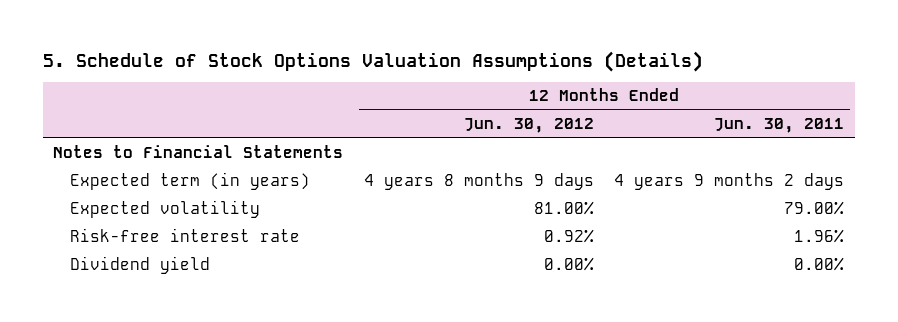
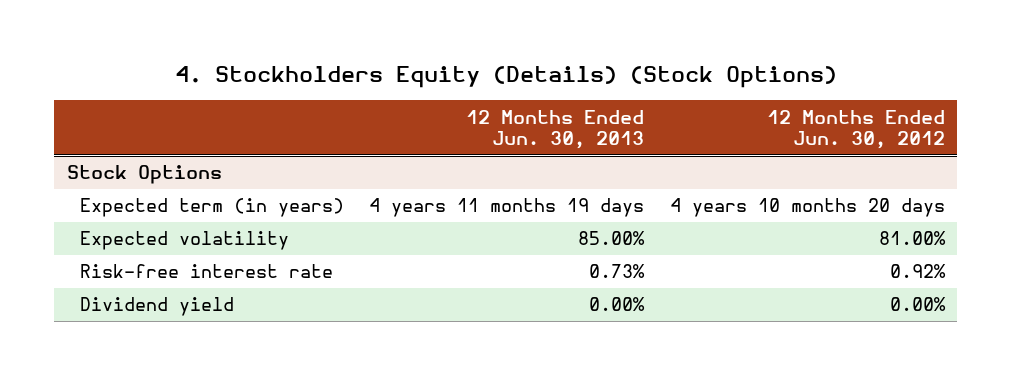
- 5. Schedule of Stock Options Valuation Assumptions (Details)
+ 4. Stockholders Equity (Details) (Stock Options)
- | 12 Months Ended Jun. 30, 2012 | 12 Months Ended Jun. 30, 2011
+ | 12 Months Ended Jun. 30, 2013 | 12 Months Ended Jun. 30, 2012
- Notes to Financial Statements
- Expected term (in years) | 4 years 8 months 9 days | 4 years 9 months 2 days
+ Stock Options
+ Expected term (in years) | 4 years 11 months 19 days | 4 years 10 months 20 days

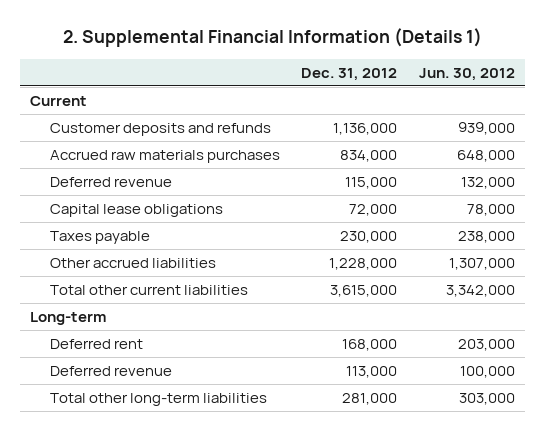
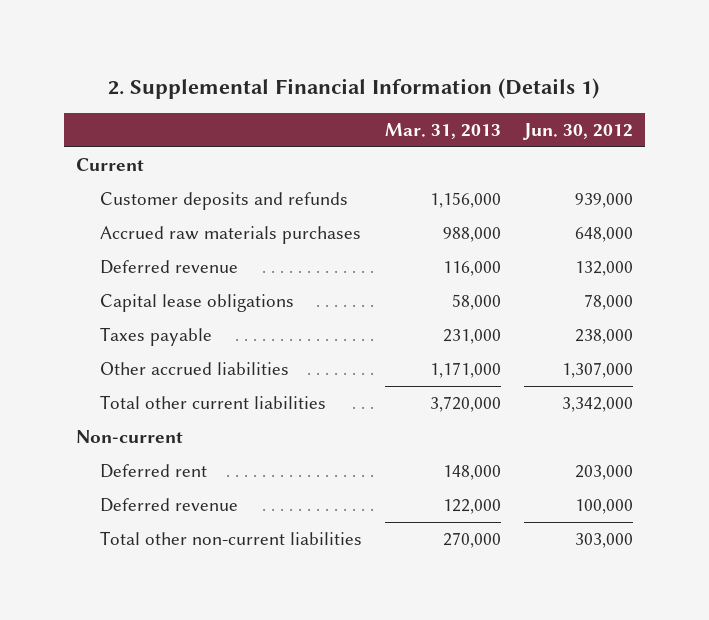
- | Dec. 31, 2012 | Jun. 30, 2012
+ | Mar. 31, 2013 | Jun. 30, 2012
- Long-term
+ Non-current
- Total other long-term liabilities | 281,000 | 303,000
+ Total other non-current liabilities | 270,000 | 303,000

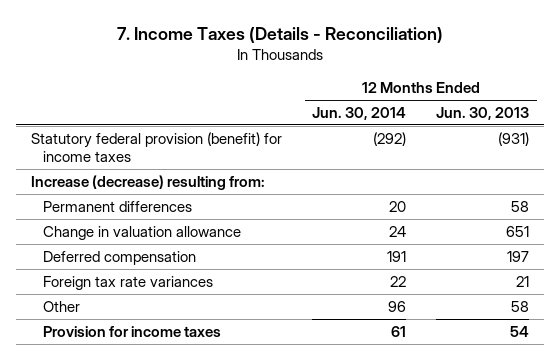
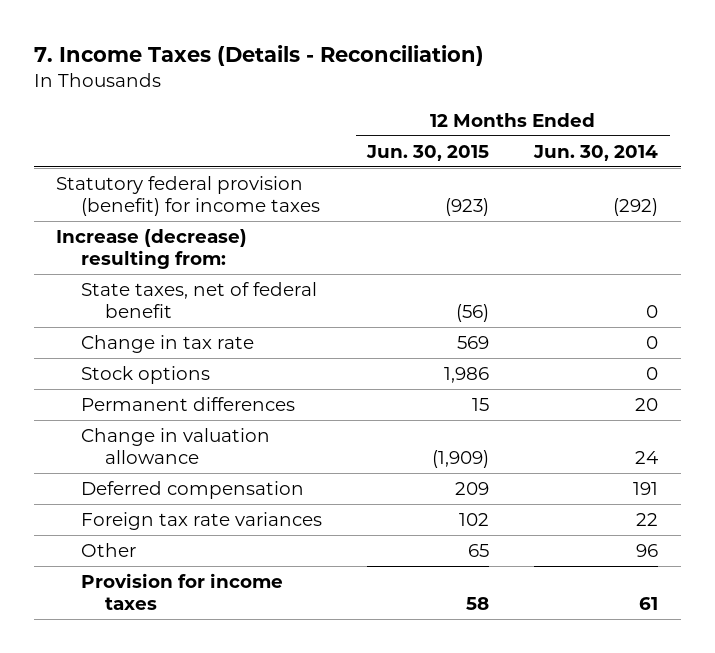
- | 12 Months Ended Jun. 30, 2014 | 12 Months Ended Jun. 30, 2013
+ | 12 Months Ended Jun. 30, 2015 | 12 Months Ended Jun. 30, 2014
+ State taxes, net of federal benefit | (56) | 0
+ Change in tax rate | 569 | 0
+ Stock options | 1,986 | 0

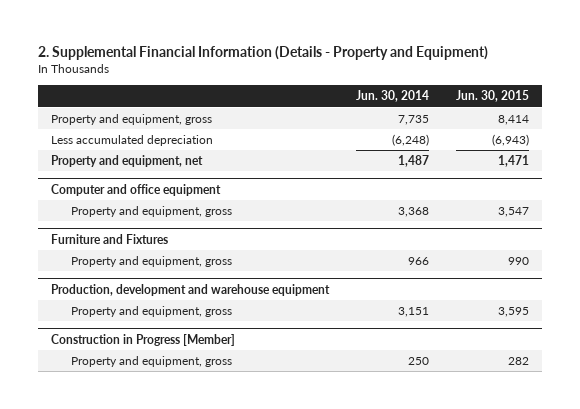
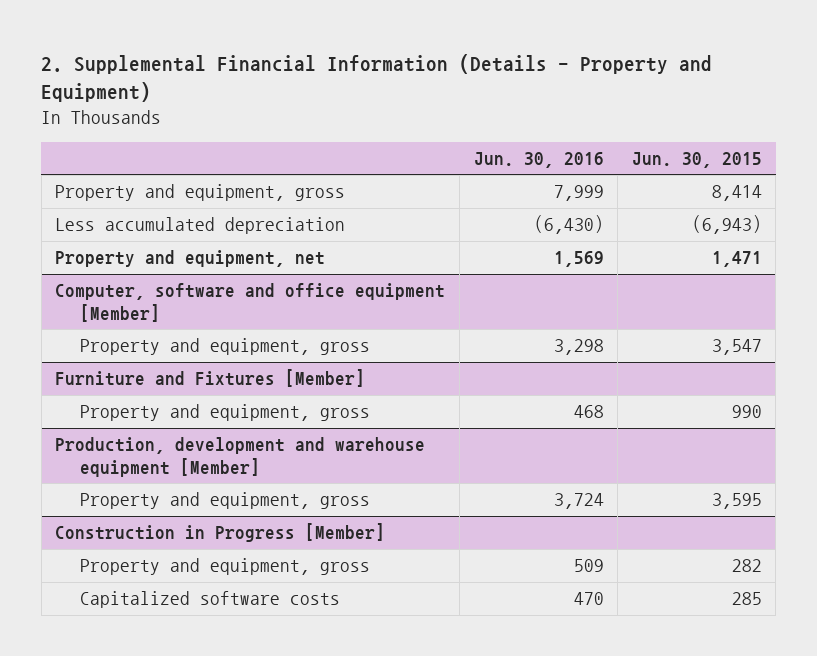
- | Jun. 30, 2014 | Jun. 30, 2015
+ | Jun. 30, 2016 | Jun. 30, 2015
- Computer and office equipment
+ Computer, software and office equipment [Member]
- Furniture and Fixtures
+ Furniture and Fixtures [Member]
- Production, development and warehouse equipment
+ Production, development and warehouse equipment [Member]
@ Construction in Progress [Member]
+ Capitalized software costs | 470 | 285

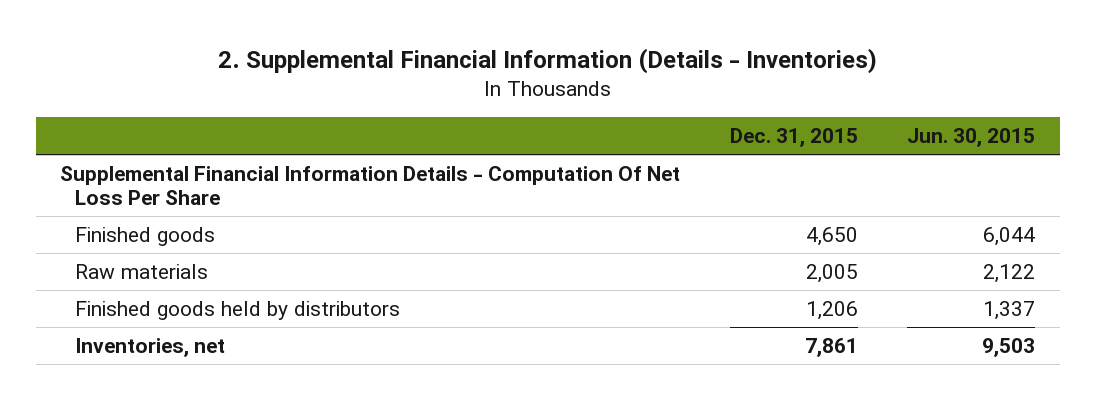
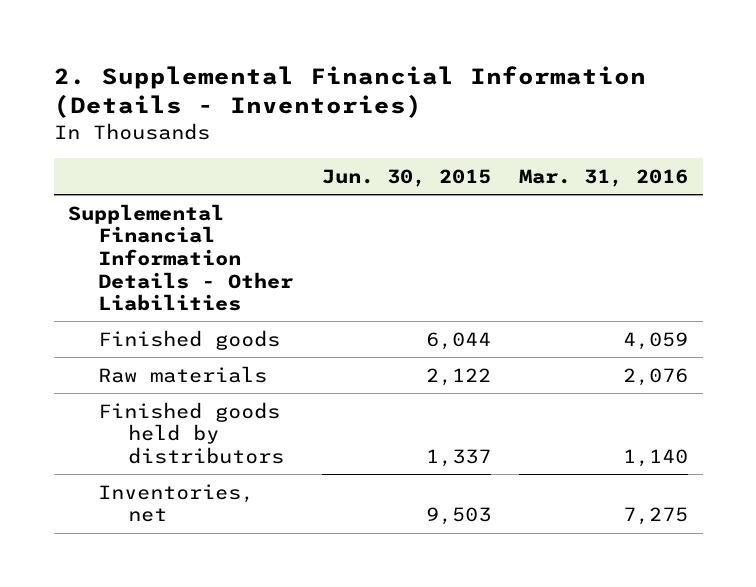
- | Dec. 31, 2015 | Jun. 30, 2015
+ | Jun. 30, 2015 | Mar. 31, 2016
- Supplemental Financial Information Details - Computation Of Net Loss Per Share
+ Supplemental Financial Information Details - Other Liabilities

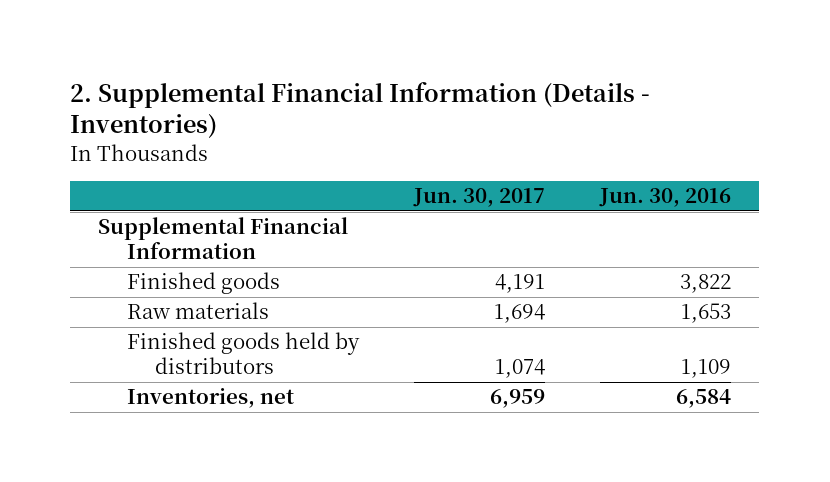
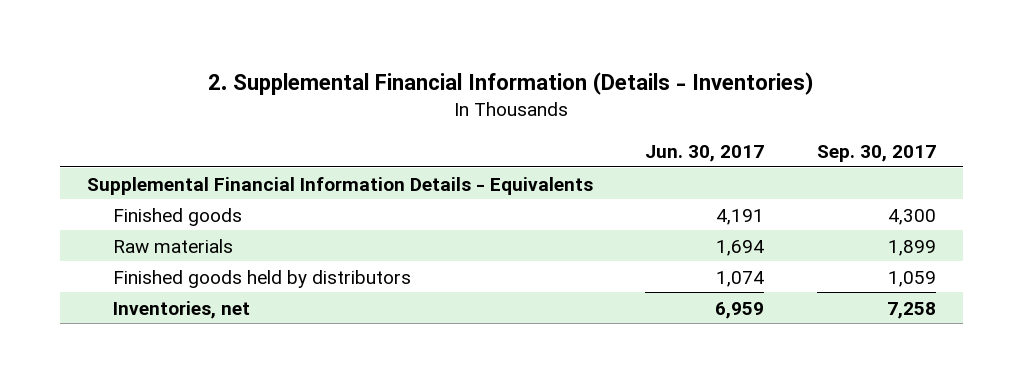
- | Jun. 30, 2017 | Jun. 30, 2016
+ | Jun. 30, 2017 | Sep. 30, 2017
- Supplemental Financial Information
+ Supplemental Financial Information Details - Equivalents

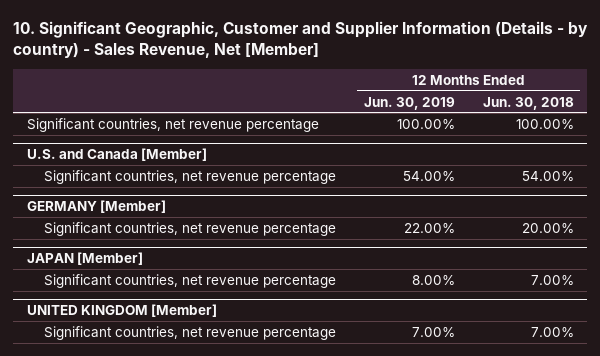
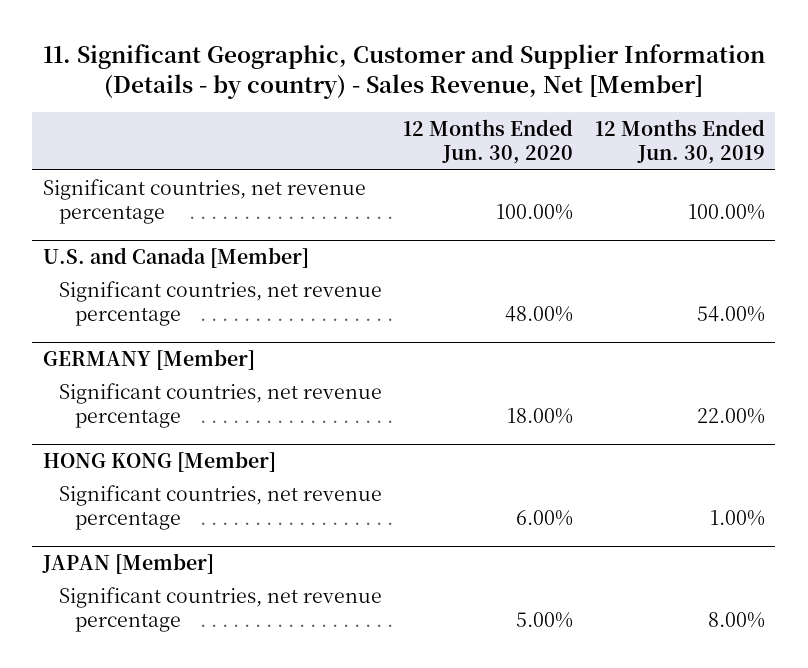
- 10. Significant Geographic, Customer and Supplier Information (Details - by country) - Sales Revenue, Net [Member]
+ 11. Significant Geographic, Customer and Supplier Information (Details - by country) - Sales Revenue, Net [Member]
- | 12 Months Ended Jun. 30, 2019 | 12 Months Ended Jun. 30, 2018
+ | 12 Months Ended Jun. 30, 2020 | 12 Months Ended Jun. 30, 2019
+ HONG KONG [Member]
+ Significant countries, net revenue percentage | 6.00% | 1.00%
- UNITED KINGDOM [Member]
- Significant countries, net revenue percentage | 7.00% | 7.00%

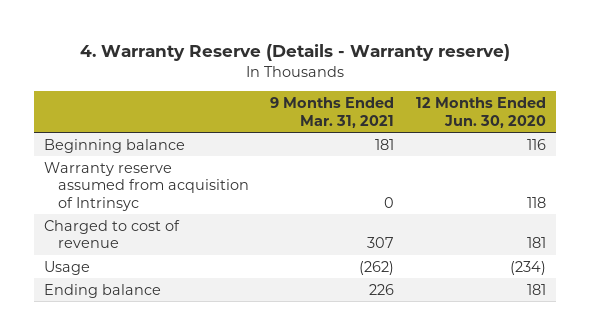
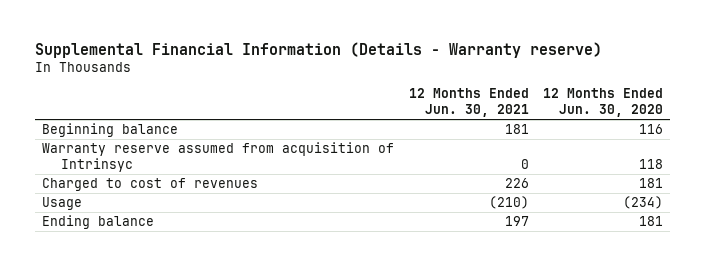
- 4. Warranty Reserve (Details - Warranty reserve)
+ Supplemental Financial Information (Details - Warranty reserve)
- | 9 Months Ended Mar. 31, 2021 | 12 Months Ended Jun. 30, 2020
+ | 12 Months Ended Jun. 30, 2021 | 12 Months Ended Jun. 30, 2020
- Charged to cost of revenue | 307 | 181
+ Charged to cost of revenues | 226 | 181

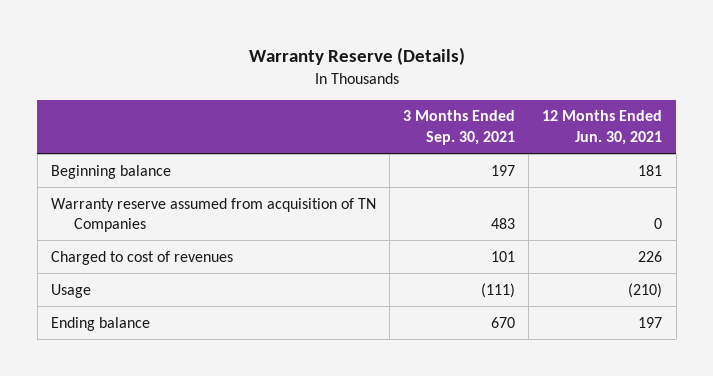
- Supplemental Financial Information (Details - Warranty reserve)
+ Warranty Reserve (Details)
- | 12 Months Ended Jun. 30, 2021 | 12 Months Ended Jun. 30, 2020
+ | 3 Months Ended Sep. 30, 2021 | 12 Months Ended Jun. 30, 2021
- Warranty reserve assumed from acquisition of Intrinsyc | 0 | 118
+ Warranty reserve assumed from acquisition of TN Companies | 483 | 0

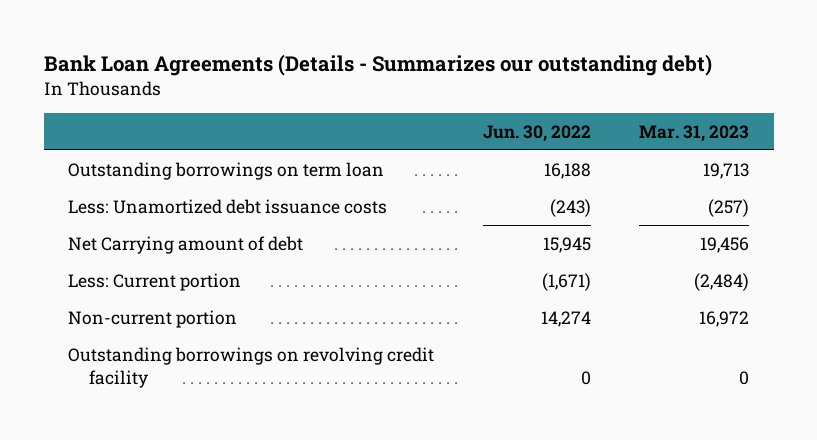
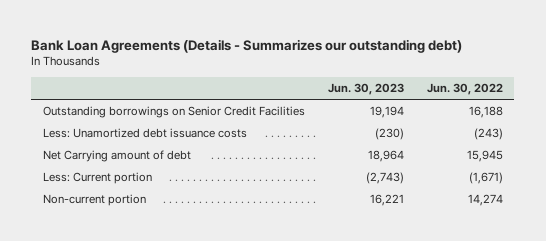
- | Jun. 30, 2022 | Mar. 31, 2023
+ | Jun. 30, 2023 | Jun. 30, 2022
- Outstanding borrowings on term loan | 16,188 | 19,713
+ Outstanding borrowings on Senior Credit Facilities | 19,194 | 16,188
- Outstanding borrowings on revolving credit facility | 0 | 0

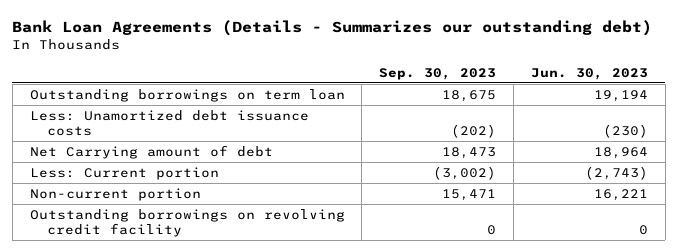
- | Jun. 30, 2023 | Jun. 30, 2022
+ | Sep. 30, 2023 | Jun. 30, 2023
- Outstanding borrowings on Senior Credit Facilities | 19,194 | 16,188
+ Outstanding borrowings on term loan | 18,675 | 19,194
+ Outstanding borrowings on revolving credit facility | 0 | 0

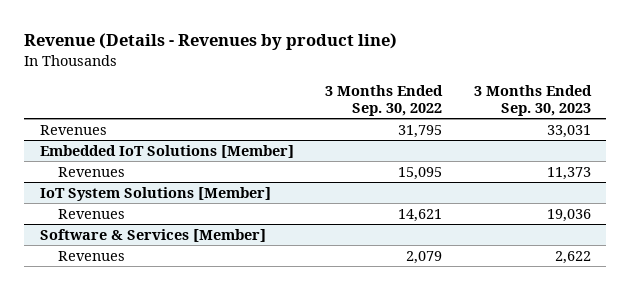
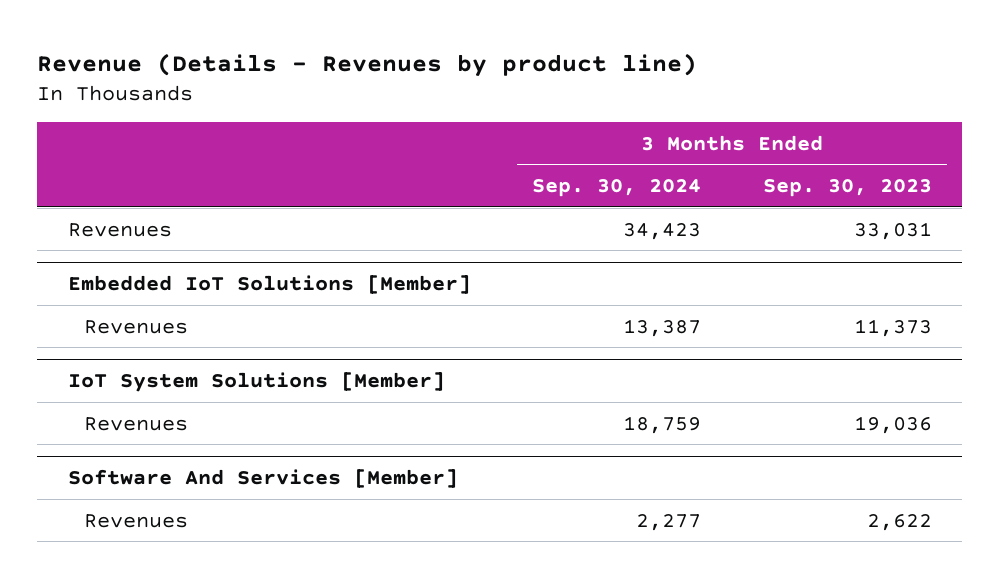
- | 3 Months Ended Sep. 30, 2022 | 3 Months Ended Sep. 30, 2023
+ | 3 Months Ended Sep. 30, 2024 | 3 Months Ended Sep. 30, 2023
- Software & Services [Member]
+ Software And Services [Member]

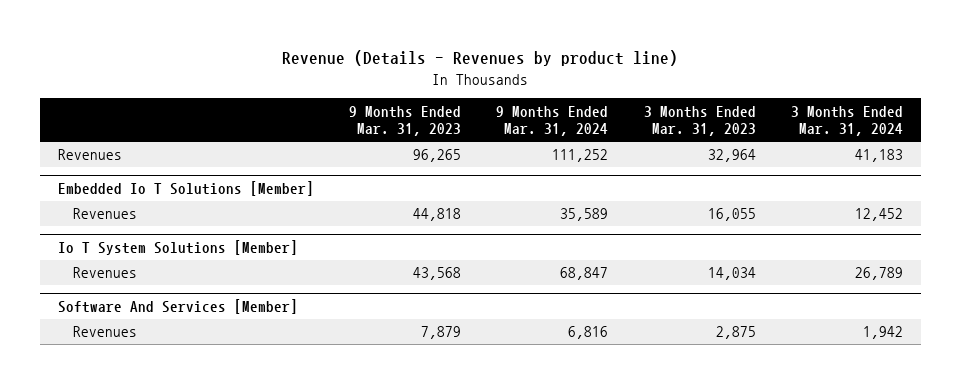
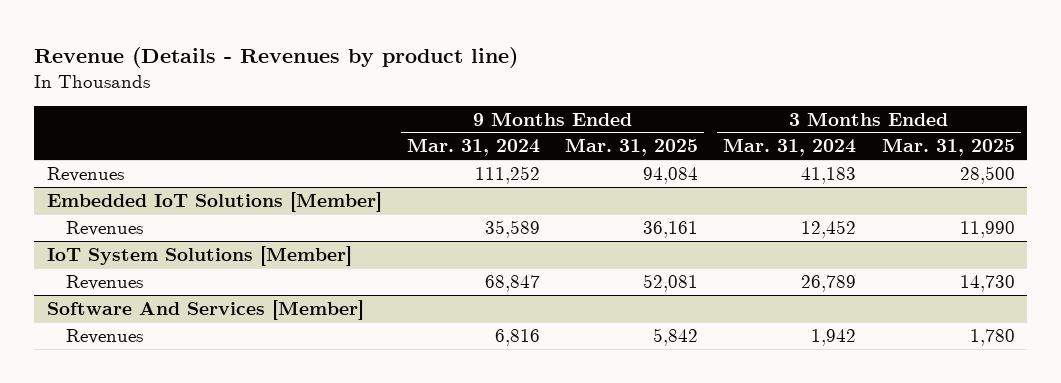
- | 9 Months Ended Mar. 31, 2023 | 9 Months Ended Mar. 31, 2024 | 3 Months Ended Mar. 31, 2023 | 3 Months Ended Mar. 31, 2024
+ | 9 Months Ended Mar. 31, 2024 | 9 Months Ended Mar. 31, 2025 | 3 Months Ended Mar. 31, 2024 | 3 Months Ended Mar. 31, 2025
- Embedded Io T Solutions [Member]
+ Embedded IoT Solutions [Member]
- Io T System Solutions [Member]
+ IoT System Solutions [Member]

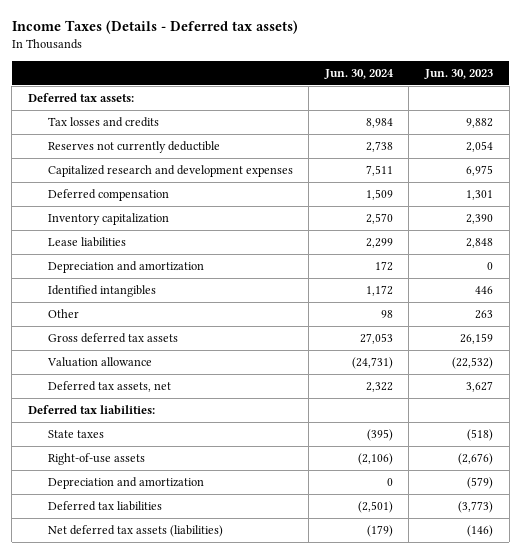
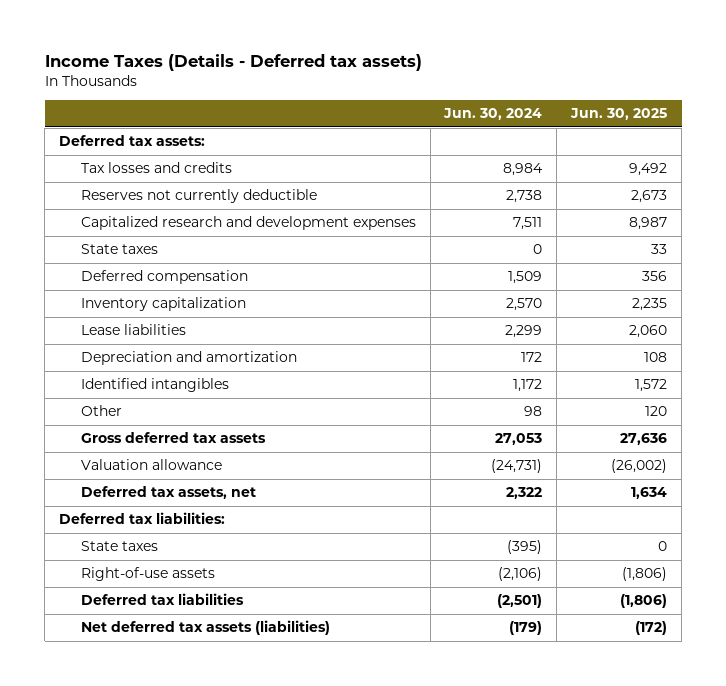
- | Jun. 30, 2024 | Jun. 30, 2023
+ | Jun. 30, 2024 | Jun. 30, 2025
+ State taxes | 0 | 33
- Depreciation and amortization | 0 | (579)

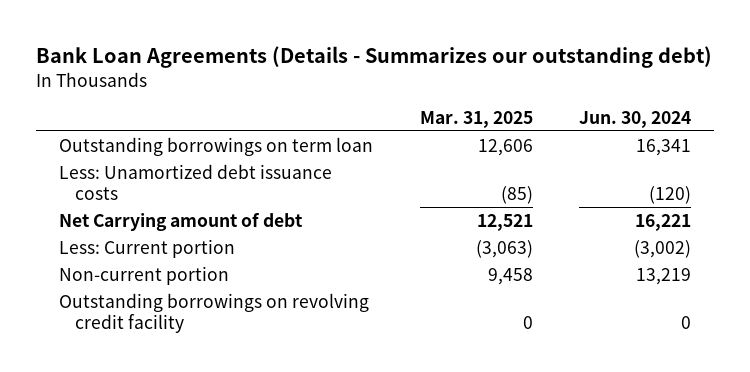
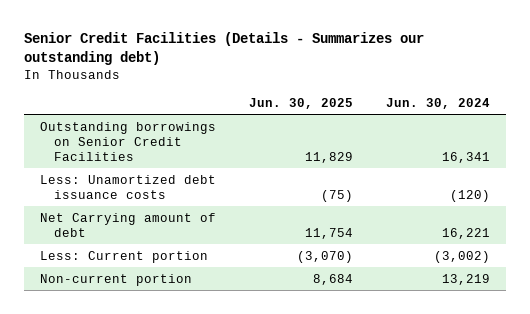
- Bank Loan Agreements (Details - Summarizes our outstanding debt)
+ Senior Credit Facilities (Details - Summarizes our outstanding debt)
- | Mar. 31, 2025 | Jun. 30, 2024
+ | Jun. 30, 2025 | Jun. 30, 2024
- Outstanding borrowings on term loan | 12,606 | 16,341
+ Outstanding borrowings on Senior Credit Facilities | 11,829 | 16,341
- Outstanding borrowings on revolving credit facility | 0 | 0

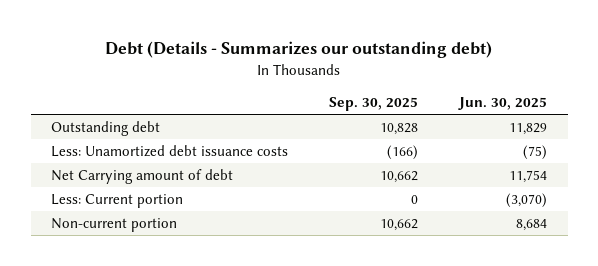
- Senior Credit Facilities (Details - Summarizes our outstanding debt)
+ Debt (Details - Summarizes our outstanding debt)
- | Jun. 30, 2025 | Jun. 30, 2024
+ | Sep. 30, 2025 | Jun. 30, 2025
- Outstanding borrowings on Senior Credit Facilities | 11,829 | 16,341
+ Outstanding debt | 10,828 | 11,829

